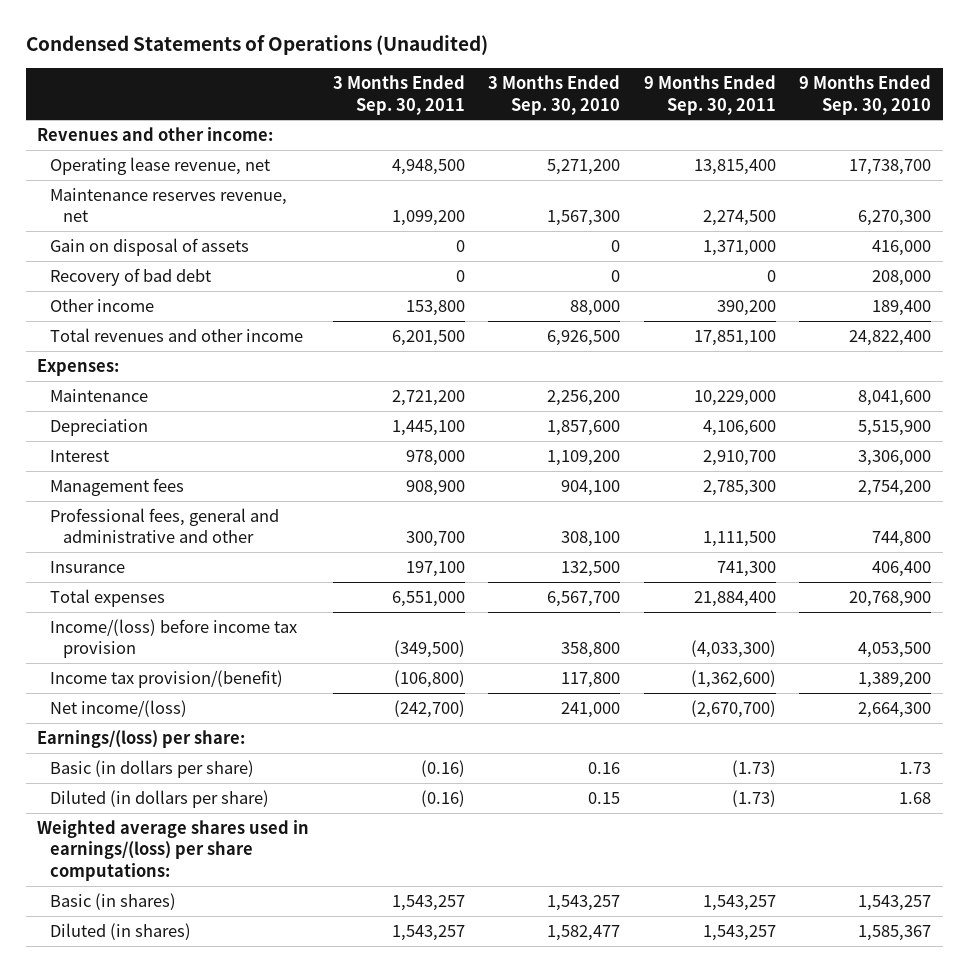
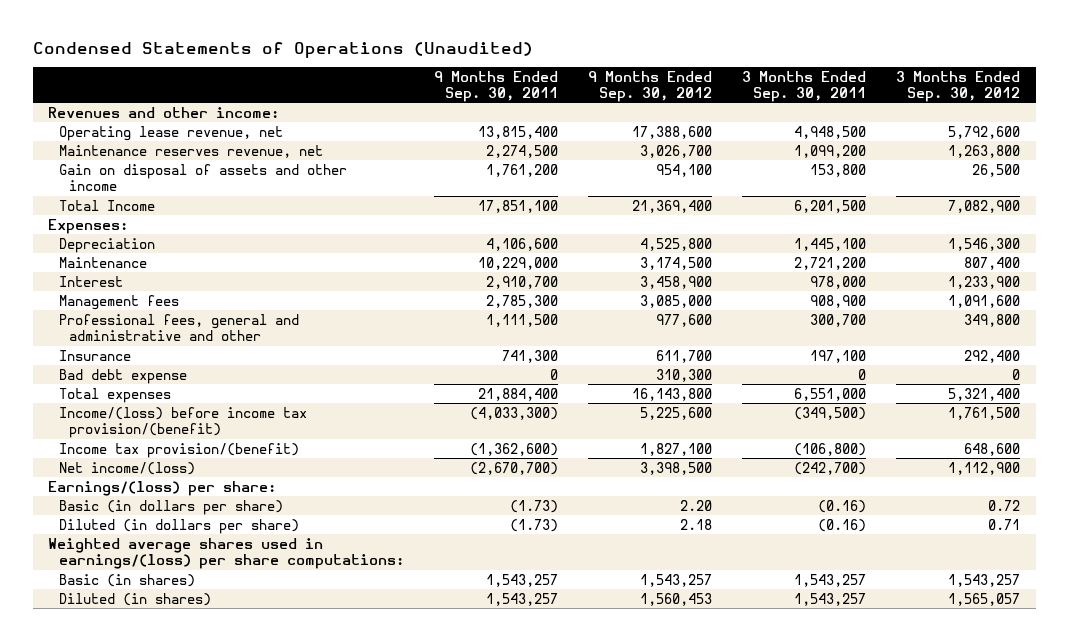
- | 3 Months Ended Sep. 30, 2011 | 3 Months Ended Sep. 30, 2010 | 9 Months Ended Sep. 30, 2011 | 9 Months Ended Sep. 30, 2010
+ | 9 Months Ended Sep. 30, 2011 | 9 Months Ended Sep. 30, 2012 | 3 Months Ended Sep. 30, 2011 | 3 Months Ended Sep. 30, 2012
- Gain on disposal of assets | 0 | 0 | 1,371,000 | 416,000
- Recovery of bad debt | 0 | 0 | 0 | 208,000
- Other income | 153,800 | 88,000 | 390,200 | 189,400
- Total revenues and other income | 6,201,500 | 6,926,500 | 17,851,100 | 24,822,400
+ Gain on disposal of assets and other income | 1,761,200 | 954,100 | 153,800 | 26,500
+ Total Income | 17,851,100 | 21,369,400 | 6,201,500 | 7,082,900
moved down: Maintenance | 10,229,000 | 3,174,500 | 2,721,200 | 807,400
+ Bad debt expense | 0 | 310,300 | 0 | 0
- Income/(loss) before income tax provision | (349,500) | 358,800 | (4,033,300) | 4,053,500
+ Income/(loss) before income tax provision/(benefit) | (4,033,300) | 5,225,600 | (349,500) | 1,761,500

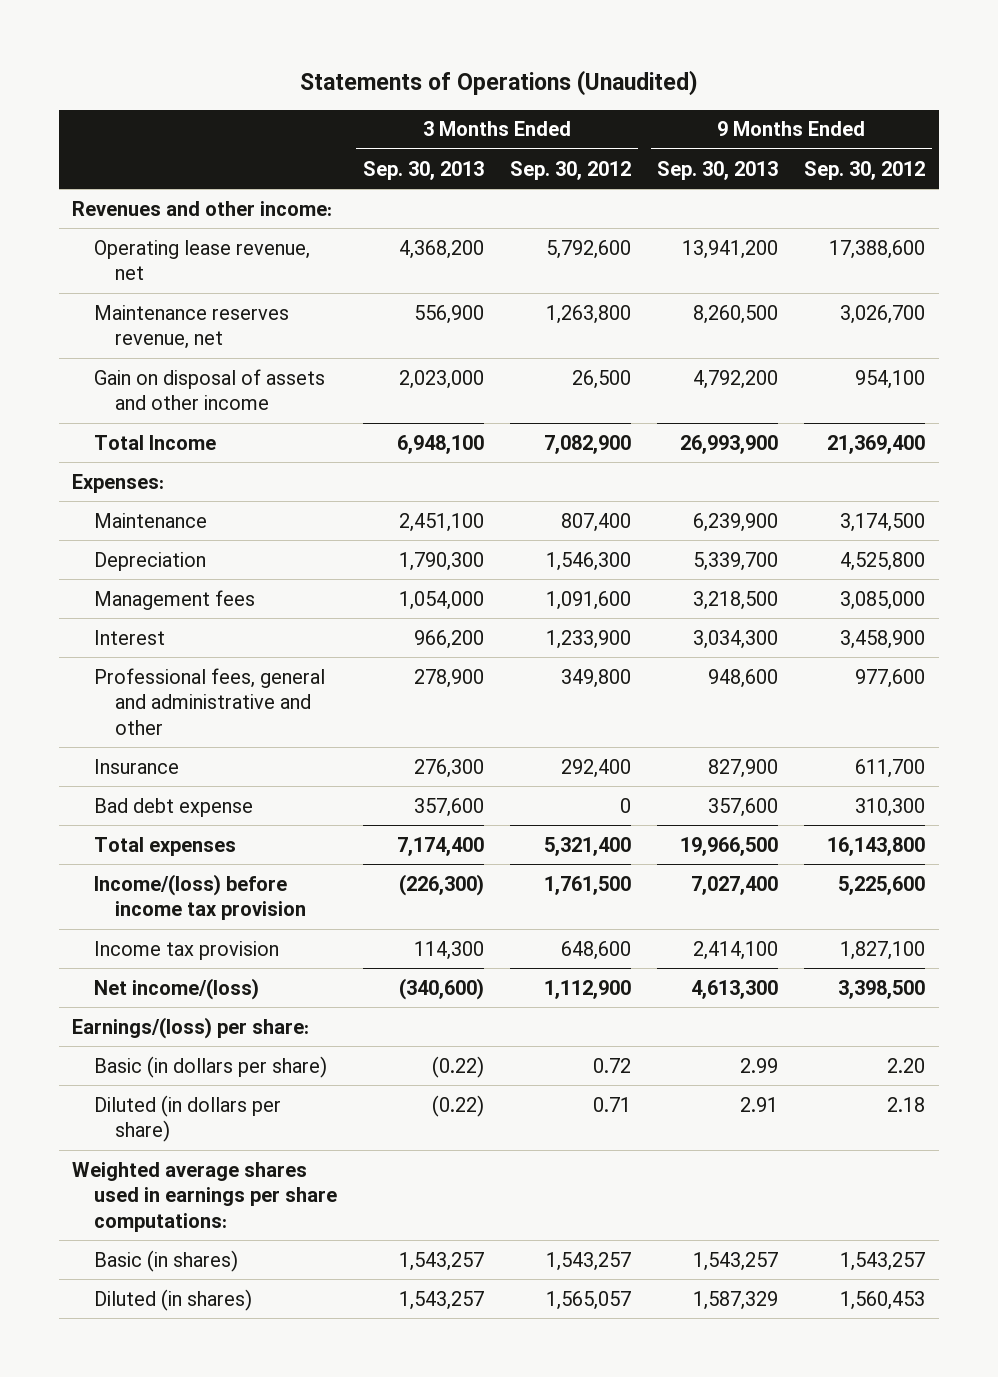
- Condensed Statements of Operations (Unaudited)
+ Statements of Operations (Unaudited)
- | 9 Months Ended Sep. 30, 2011 | 9 Months Ended Sep. 30, 2012 | 3 Months Ended Sep. 30, 2011 | 3 Months Ended Sep. 30, 2012
+ | 3 Months Ended Sep. 30, 2013 | 3 Months Ended Sep. 30, 2012 | 9 Months Ended Sep. 30, 2013 | 9 Months Ended Sep. 30, 2012
moved down: Depreciation | 1,790,300 | 1,546,300 | 5,339,700 | 4,525,800
moved down: Interest | 966,200 | 1,233,900 | 3,034,300 | 3,458,900
- Income/(loss) before income tax provision/(benefit) | (4,033,300) | 5,225,600 | (349,500) | 1,761,500
- Income tax provision/(benefit) | (1,362,600) | 1,827,100 | (106,800) | 648,600
+ Income/(loss) before income tax provision | (226,300) | 1,761,500 | 7,027,400 | 5,225,600
+ Income tax provision | 114,300 | 648,600 | 2,414,100 | 1,827,100
- Weighted average shares used in earnings/(loss) per share computations:
+ Weighted average shares used in earnings per share computations:

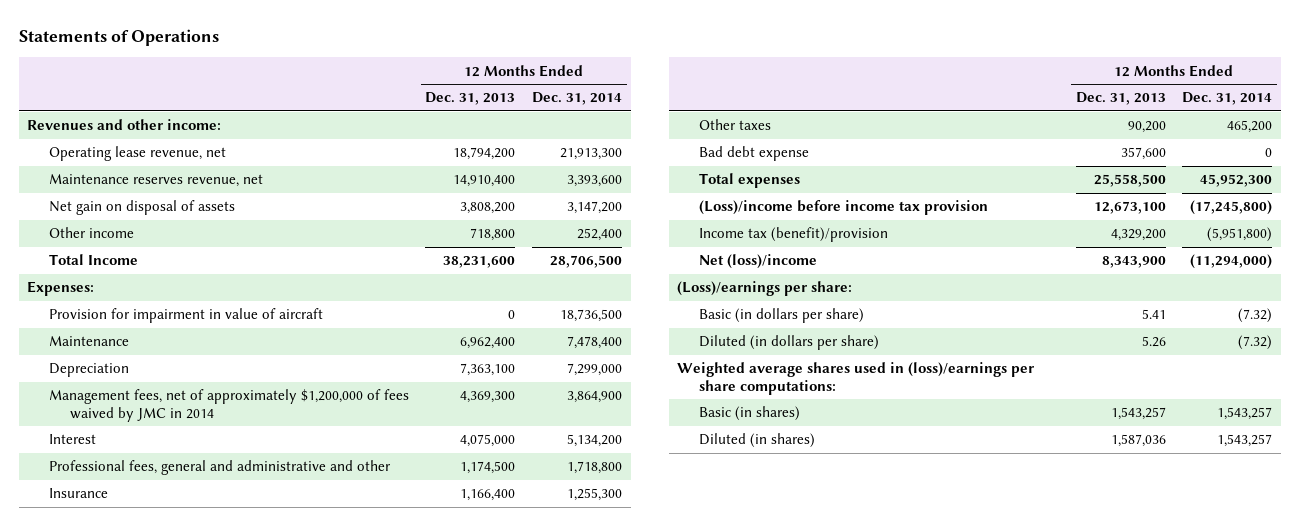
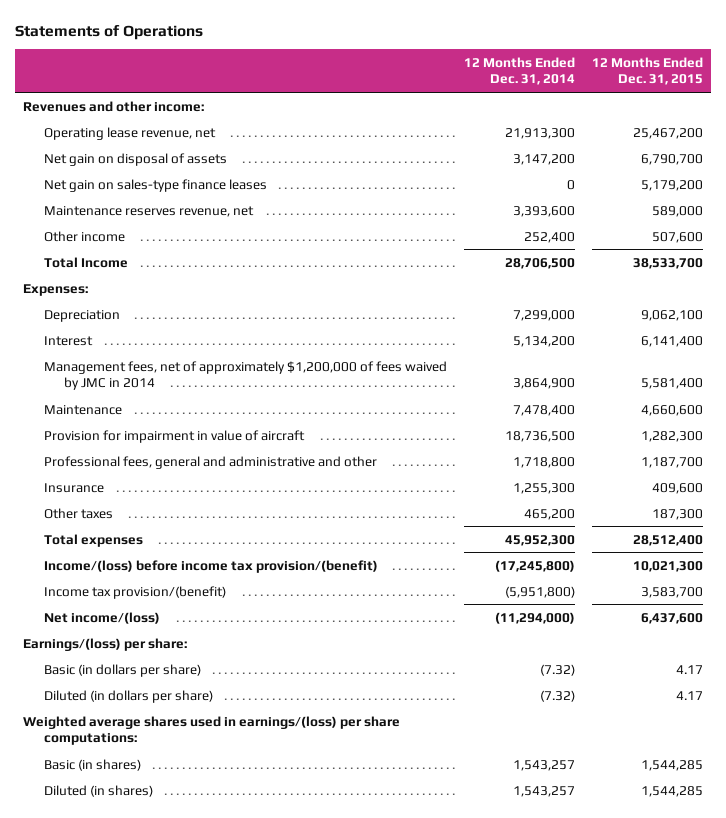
- | 12 Months Ended Dec. 31, 2013 | 12 Months Ended Dec. 31, 2014
+ | 12 Months Ended Dec. 31, 2014 | 12 Months Ended Dec. 31, 2015
+ Net gain on sales-type finance leases | 0 | 5,179,200
moved down: Maintenance reserves revenue, net | 3,393,600 | 589,000
moved down: Management fees, net of approximately $1,200,000 of fees waived by JMC in 2014 | 3,864,900 | 5,581,400
moved down: Maintenance | 7,478,400 | 4,660,600
moved down: Provision for impairment in value of aircraft | 18,736,500 | 1,282,300
- Bad debt expense | 357,600 | 0
- (Loss)/income before income tax provision | 12,673,100 | (17,245,800)
- Income tax (benefit)/provision | 4,329,200 | (5,951,800)
- Net (loss)/income | 8,343,900 | (11,294,000)
- (Loss)/earnings per share:
+ Income/(loss) before income tax provision/(benefit) | (17,245,800) | 10,021,300
+ Income tax provision/(benefit) | (5,951,800) | 3,583,700
+ Net income/(loss) | (11,294,000) | 6,437,600
+ Earnings/(loss) per share:
- Weighted average shares used in (loss)/earnings per share computations:
+ Weighted average shares used in earnings/(loss) per share computations:

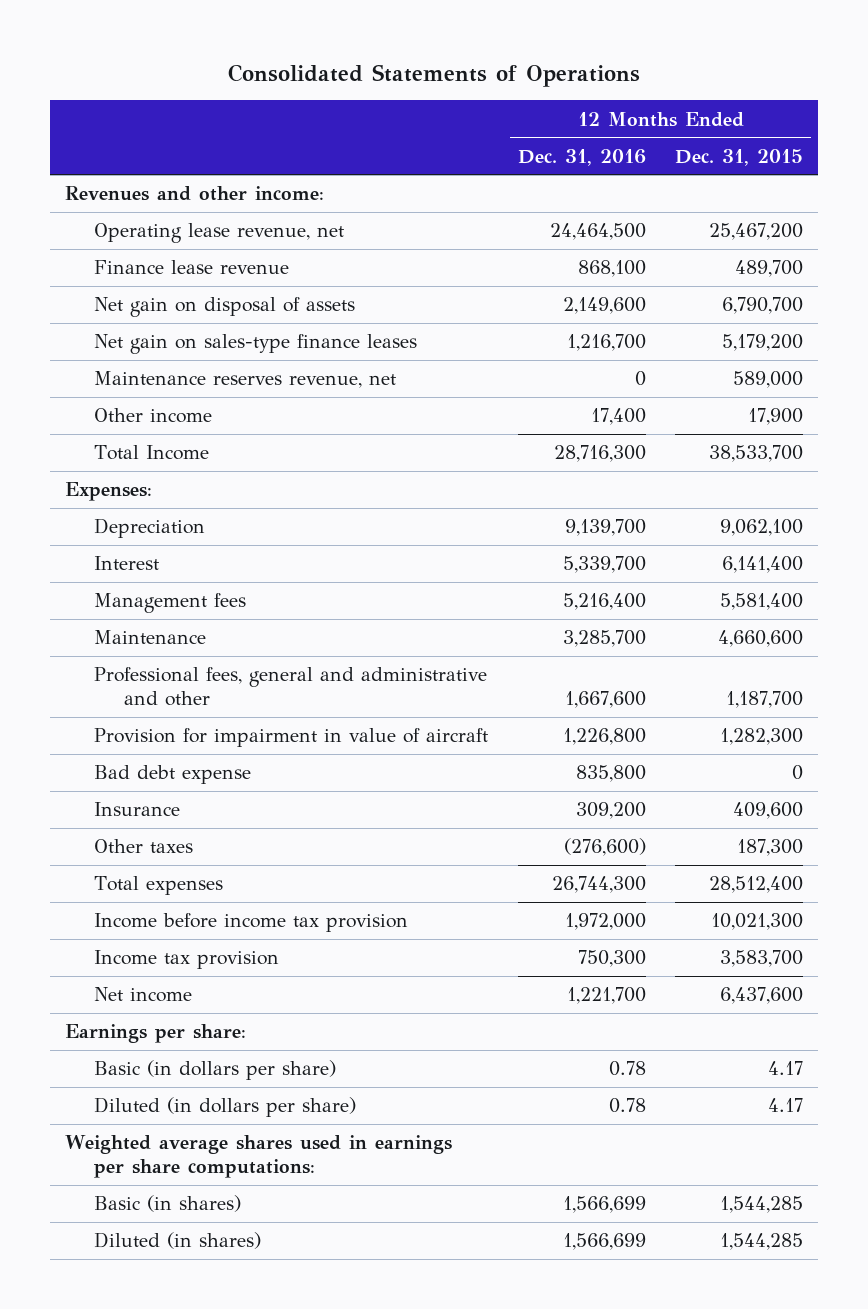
- Statements of Operations
+ Consolidated Statements of Operations
- | 12 Months Ended Dec. 31, 2014 | 12 Months Ended Dec. 31, 2015
+ | 12 Months Ended Dec. 31, 2016 | 12 Months Ended Dec. 31, 2015
+ Finance lease revenue | 868,100 | 489,700
- Other income | 252,400 | 507,600
+ Other income | 17,400 | 17,900
- Management fees, net of approximately $1,200,000 of fees waived by JMC in 2014 | 3,864,900 | 5,581,400
+ Management fees | 5,216,400 | 5,581,400
moved down: Provision for impairment in value of aircraft | 1,226,800 | 1,282,300
+ Bad debt expense | 835,800 | 0
- Income/(loss) before income tax provision/(benefit) | (17,245,800) | 10,021,300
- Income tax provision/(benefit) | (5,951,800) | 3,583,700
- Net income/(loss) | (11,294,000) | 6,437,600
- Earnings/(loss) per share:
+ Income before income tax provision | 1,972,000 | 10,021,300
+ Income tax provision | 750,300 | 3,583,700
+ Net income | 1,221,700 | 6,437,600
+ Earnings per share:
- Weighted average shares used in earnings/(loss) per share computations:
+ Weighted average shares used in earnings per share computations:

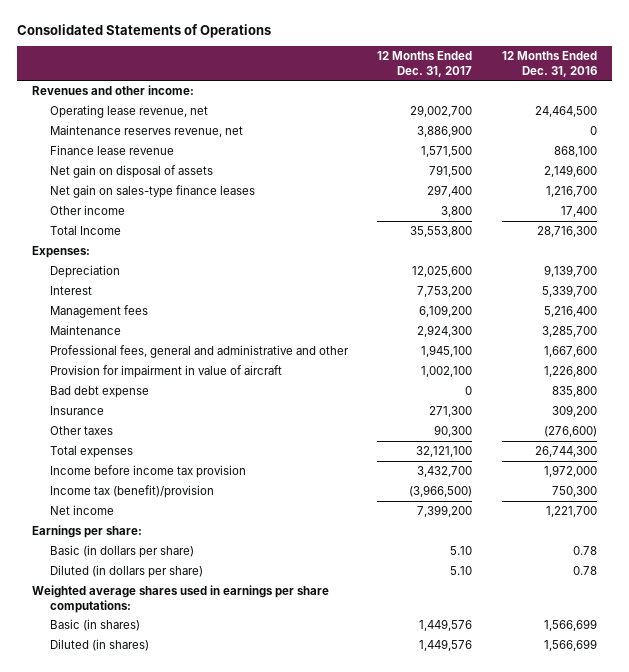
- | 12 Months Ended Dec. 31, 2016 | 12 Months Ended Dec. 31, 2015
+ | 12 Months Ended Dec. 31, 2017 | 12 Months Ended Dec. 31, 2016
moved up: Maintenance reserves revenue, net | 3,886,900 | 0
- Income tax provision | 750,300 | 3,583,700
+ Income tax (benefit)/provision | (3,966,500) | 750,300

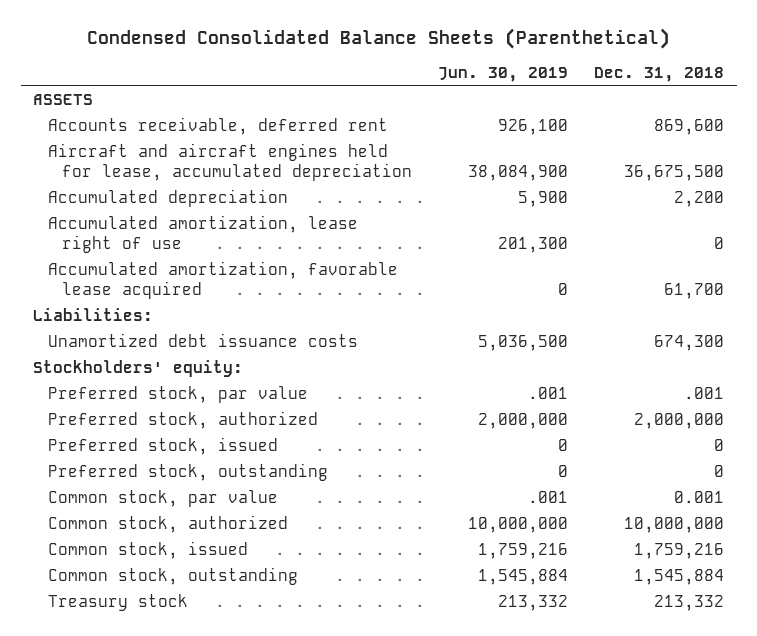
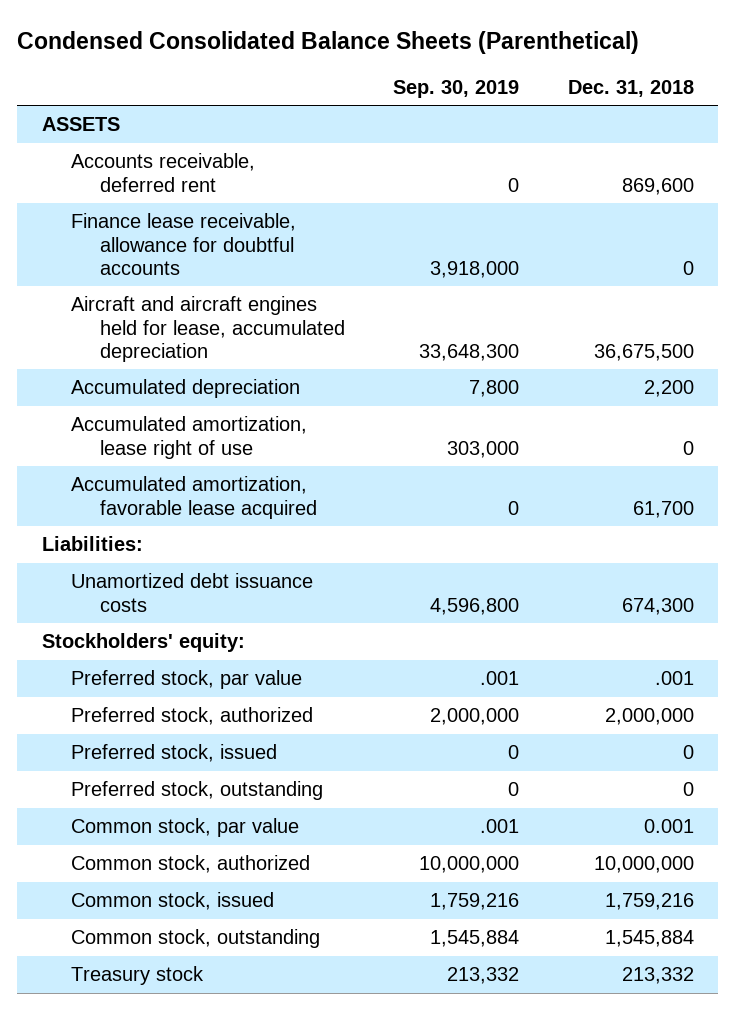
- | Jun. 30, 2019 | Dec. 31, 2018
+ | Sep. 30, 2019 | Dec. 31, 2018
+ Finance lease receivable, allowance for doubtful accounts | 3,918,000 | 0

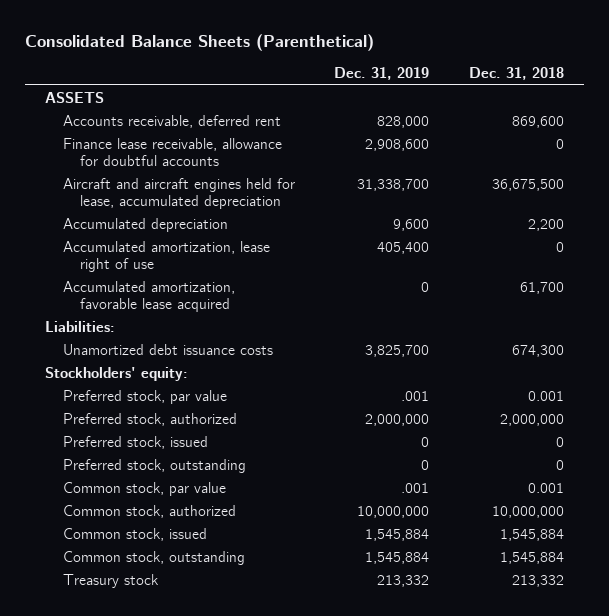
- Condensed Consolidated Balance Sheets (Parenthetical)
+ Consolidated Balance Sheets (Parenthetical)
- | Sep. 30, 2019 | Dec. 31, 2018
+ | Dec. 31, 2019 | Dec. 31, 2018
- Preferred stock, par value | .001 | .001
+ Preferred stock, par value | .001 | 0.001
- Common stock, issued | 1,759,216 | 1,759,216
+ Common stock, issued | 1,545,884 | 1,545,884

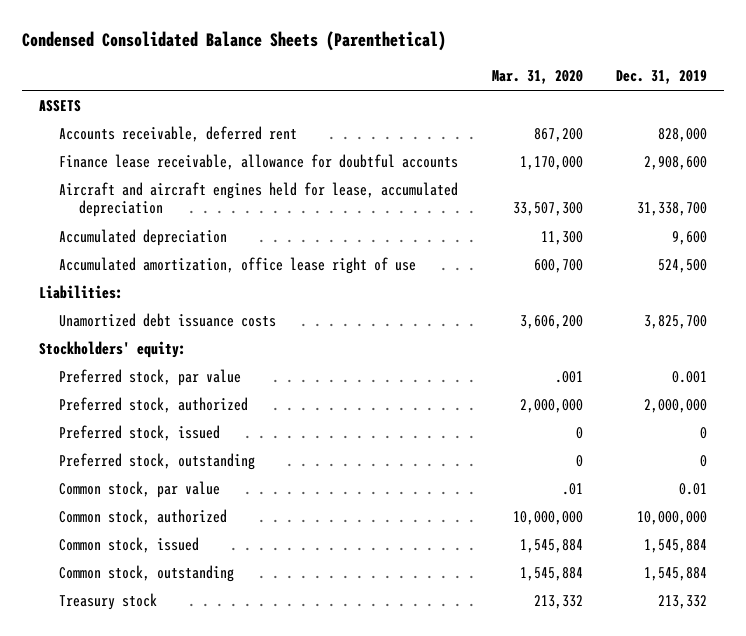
- Consolidated Balance Sheets (Parenthetical)
+ Condensed Consolidated Balance Sheets (Parenthetical)
- | Dec. 31, 2019 | Dec. 31, 2018
+ | Mar. 31, 2020 | Dec. 31, 2019
- Accumulated amortization, lease right of use | 405,400 | 0
- Accumulated amortization, favorable lease acquired | 0 | 61,700
+ Accumulated amortization, office lease right of use | 600,700 | 524,500
- Preferred stock, par value | .001 | 0.001
+ Preferred stock, par value | .001 | 0.001
- Common stock, par value | .001 | 0.001
+ Common stock, par value | .01 | 0.01

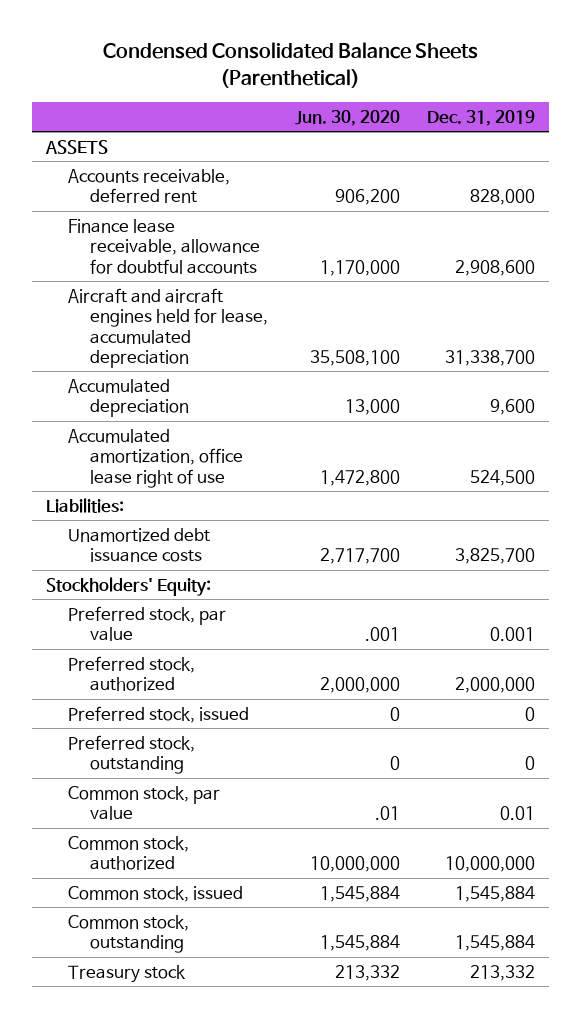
- | Mar. 31, 2020 | Dec. 31, 2019
+ | Jun. 30, 2020 | Dec. 31, 2019
- Stockholders' equity:
+ Stockholders' Equity:

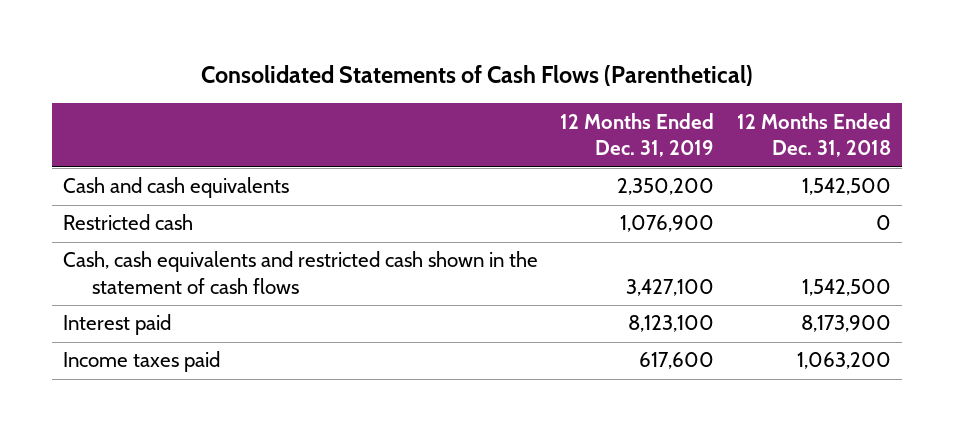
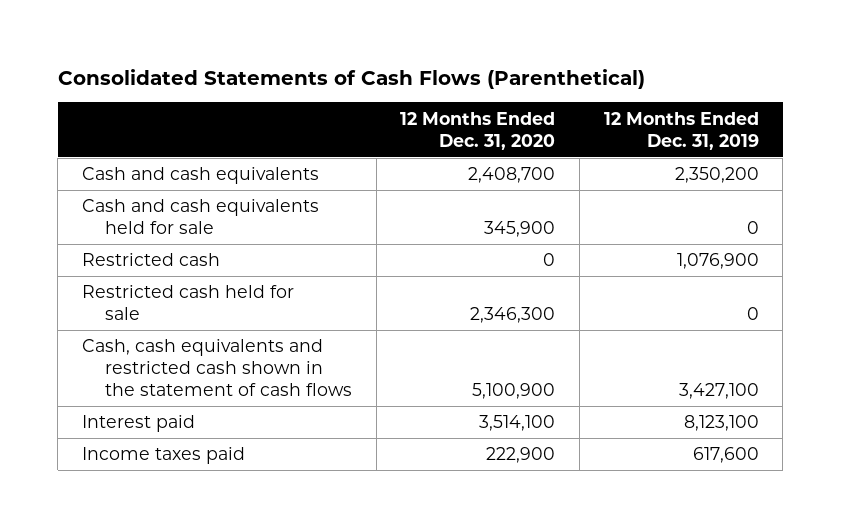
- | 12 Months Ended Dec. 31, 2019 | 12 Months Ended Dec. 31, 2018
+ | 12 Months Ended Dec. 31, 2020 | 12 Months Ended Dec. 31, 2019
+ Cash and cash equivalents held for sale | 345,900 | 0
+ Restricted cash held for sale | 2,346,300 | 0

